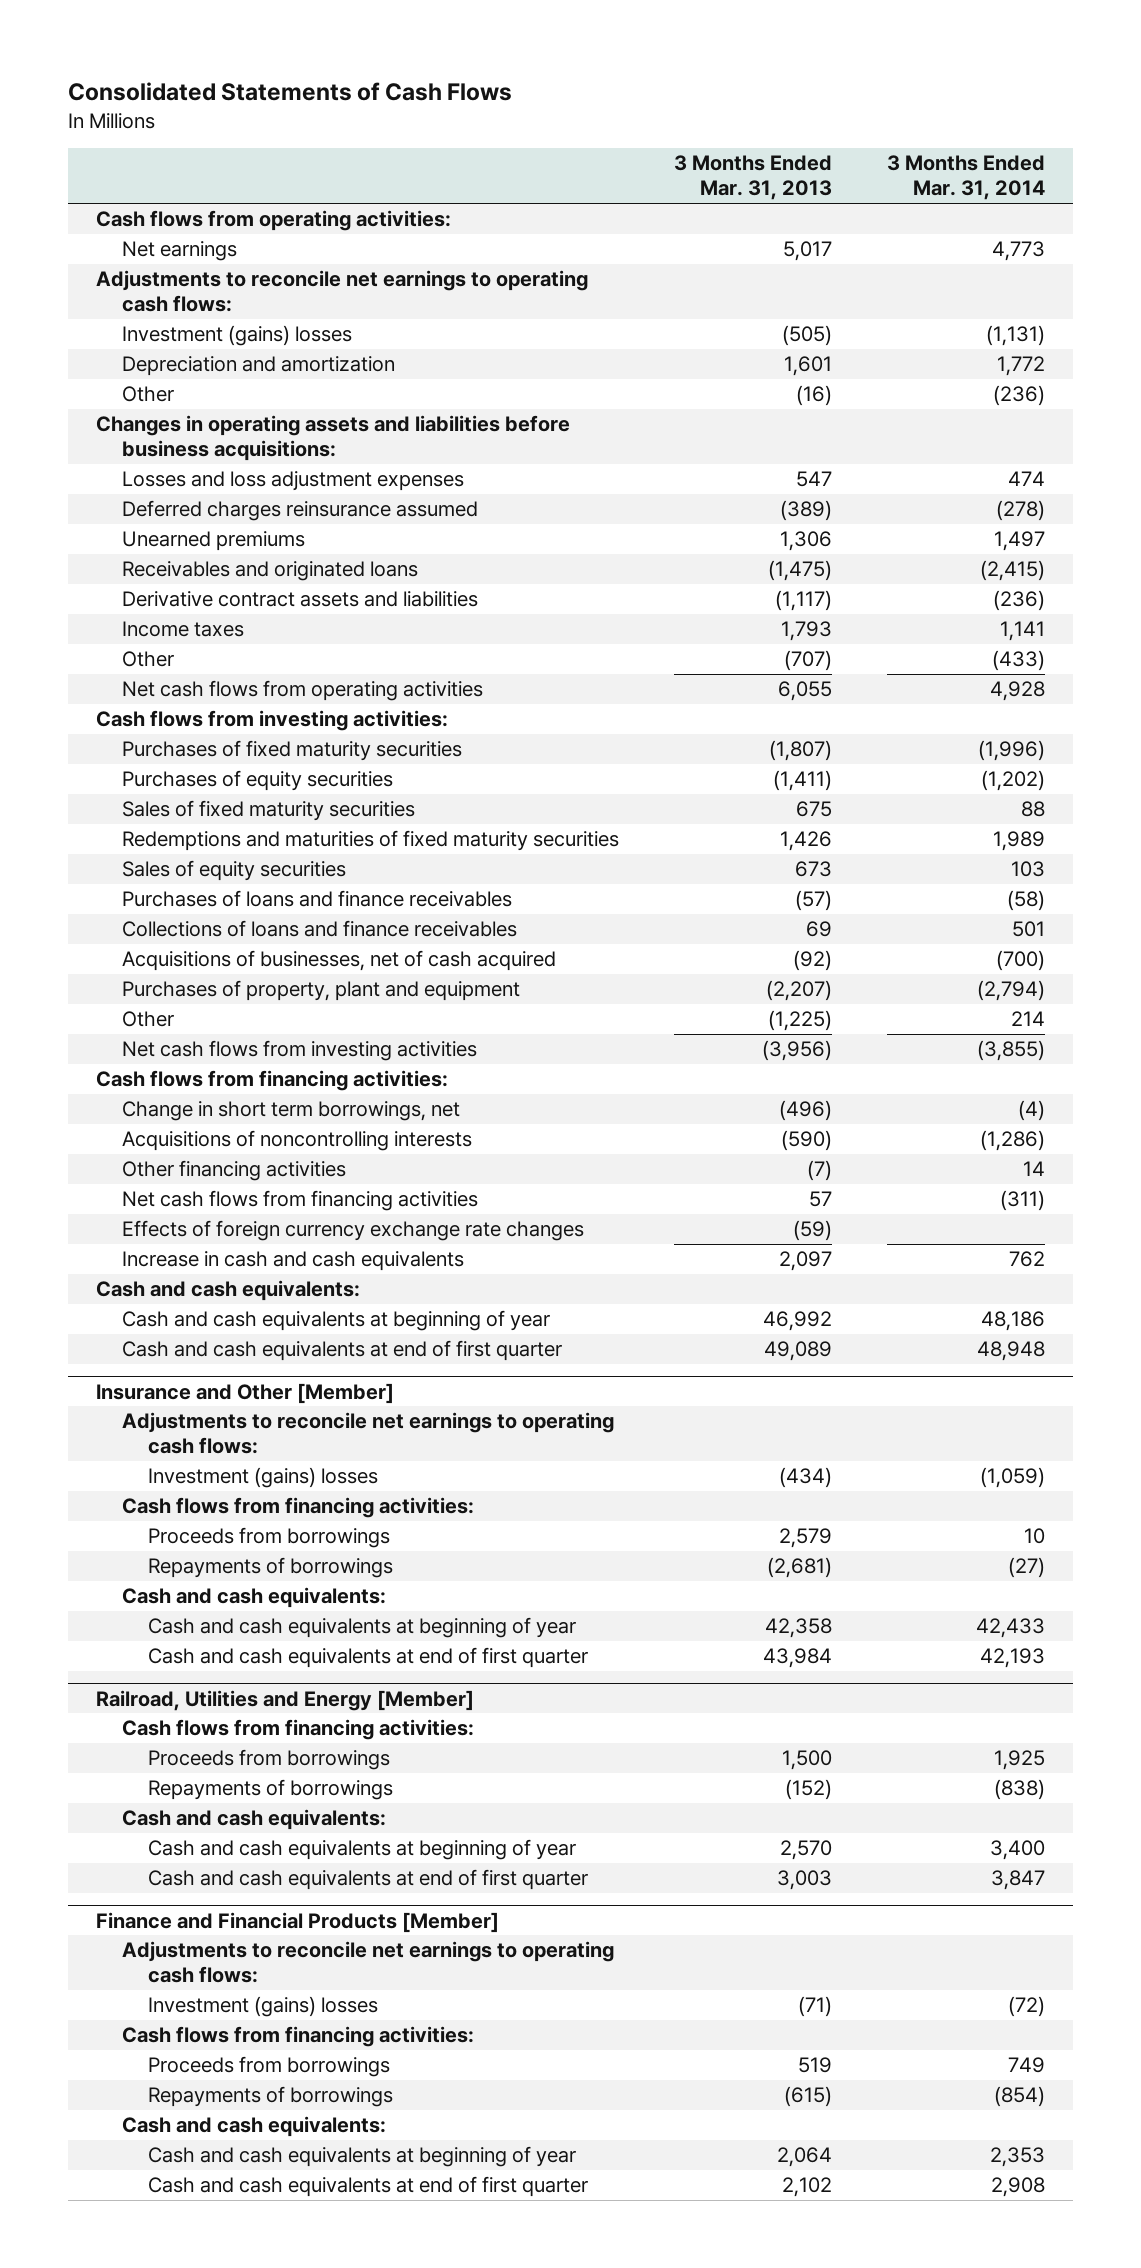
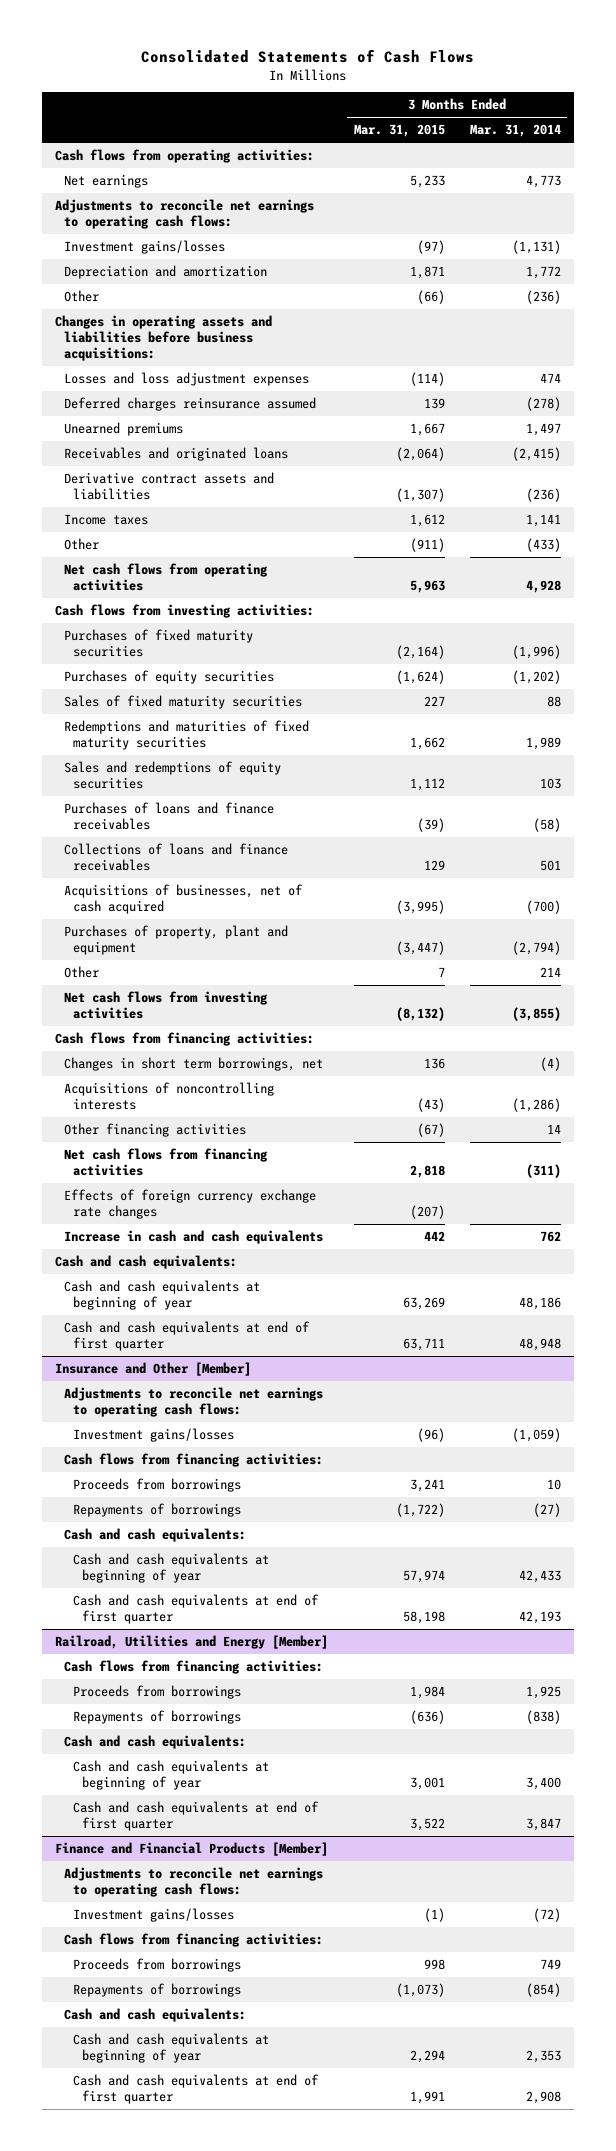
- | 3 Months Ended Mar. 31, 2013 | 3 Months Ended Mar. 31, 2014
+ | 3 Months Ended Mar. 31, 2015 | 3 Months Ended Mar. 31, 2014
- Investment (gains) losses | (505) | (1,131)
+ Investment gains/losses | (97) | (1,131)
- Sales of equity securities | 673 | 103
+ Sales and redemptions of equity securities | 1,112 | 103
- Change in short term borrowings, net | (496) | (4)
+ Changes in short term borrowings, net | 136 | (4)
@ Insurance and Other [Member]
- Investment (gains) losses | (434) | (1,059)
+ Investment gains/losses | (96) | (1,059)
@ Finance and Financial Products [Member]
- Investment (gains) losses | (71) | (72)
+ Investment gains/losses | (1) | (72)

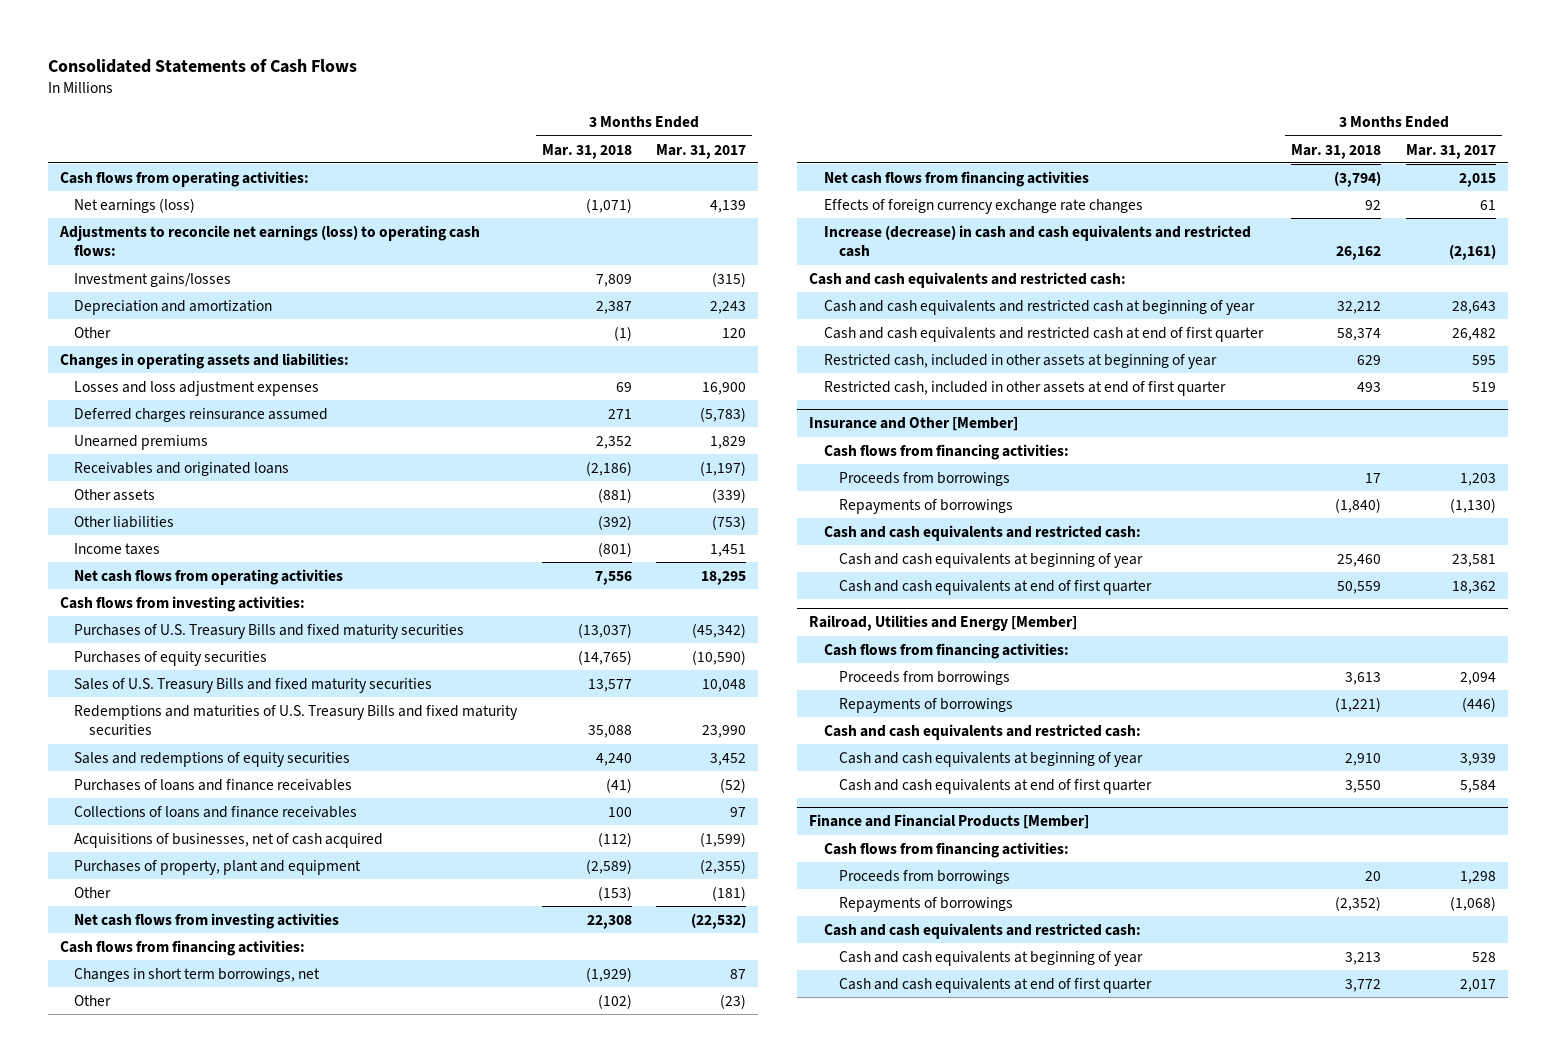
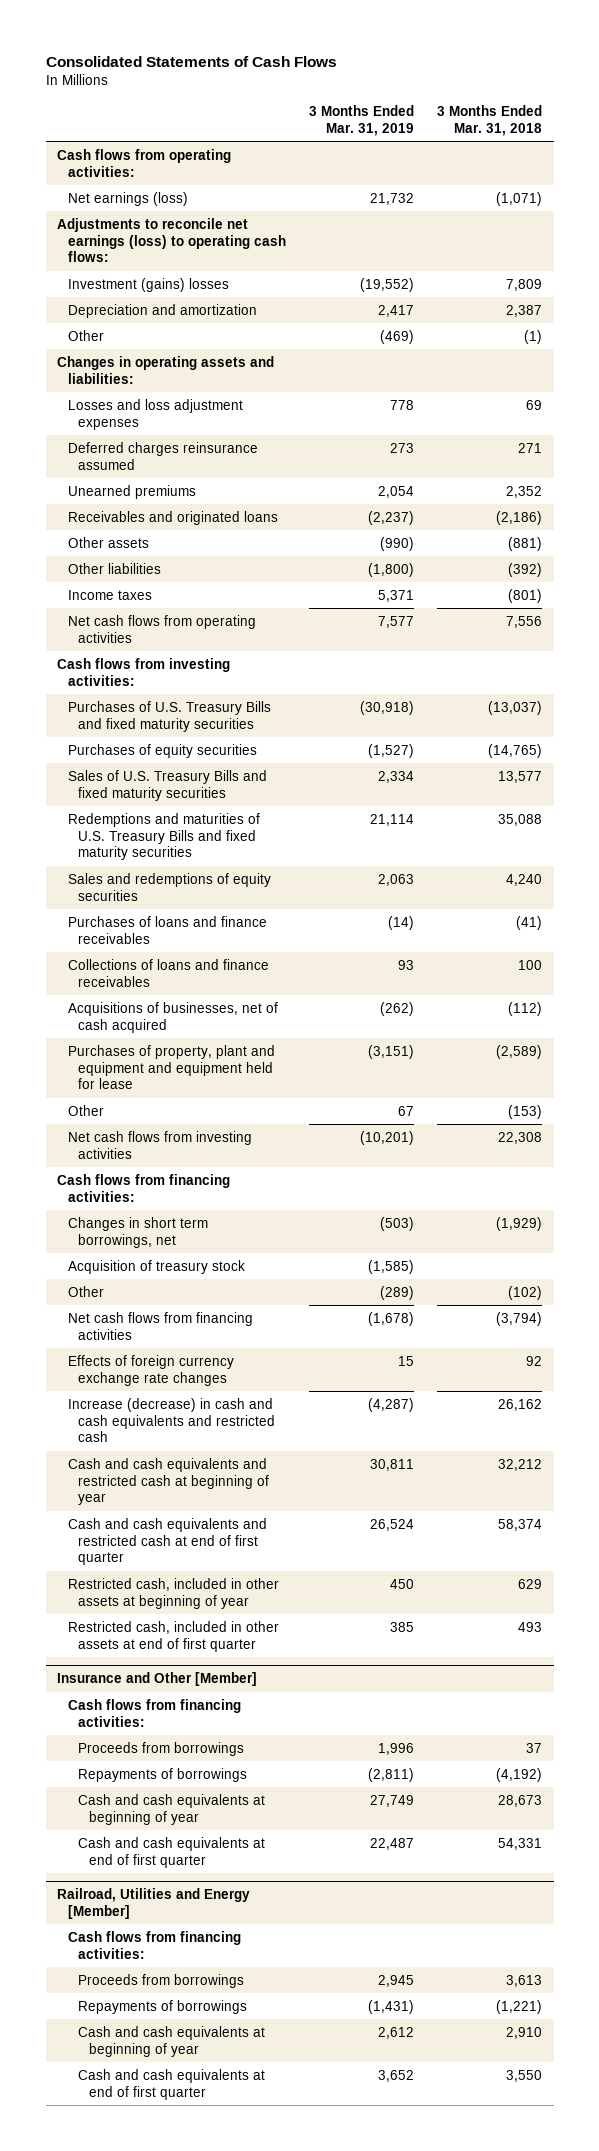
- | 3 Months Ended Mar. 31, 2018 | 3 Months Ended Mar. 31, 2017
+ | 3 Months Ended Mar. 31, 2019 | 3 Months Ended Mar. 31, 2018
- Investment gains/losses | 7,809 | (315)
+ Investment (gains) losses | (19,552) | 7,809
- Purchases of property, plant and equipment | (2,589) | (2,355)
+ Purchases of property, plant and equipment and equipment held for lease | (3,151) | (2,589)
+ Acquisition of treasury stock | (1,585) |
- Cash and cash equivalents and restricted cash:
@ Insurance and Other [Member]
- Proceeds from borrowings | 17 | 1,203
- Repayments of borrowings | (1,840) | (1,130)
- Cash and cash equivalents and restricted cash:
- Cash and cash equivalents at beginning of year | 25,460 | 23,581
- Cash and cash equivalents at end of first quarter | 50,559 | 18,362
+ Proceeds from borrowings | 1,996 | 37
+ Repayments of borrowings | (2,811) | (4,192)
+ Cash and cash equivalents at beginning of year | 27,749 | 28,673
+ Cash and cash equivalents at end of first quarter | 22,487 | 54,331
@ Railroad, Utilities and Energy [Member]
- Cash and cash equivalents and restricted cash:
- Finance and Financial Products [Member]
- Cash flows from financing activities:
- Proceeds from borrowings | 20 | 1,298
- Repayments of borrowings | (2,352) | (1,068)
- Cash and cash equivalents and restricted cash:
- Cash and cash equivalents at beginning of year | 3,213 | 528
- Cash and cash equivalents at end of first quarter | 3,772 | 2,017

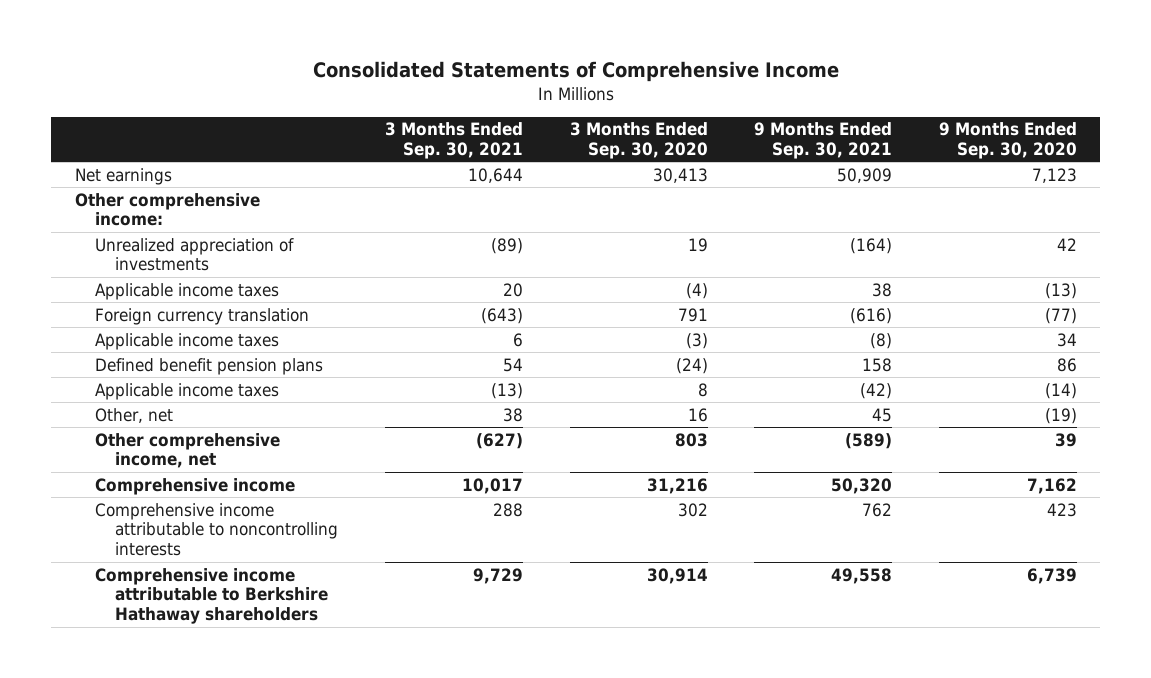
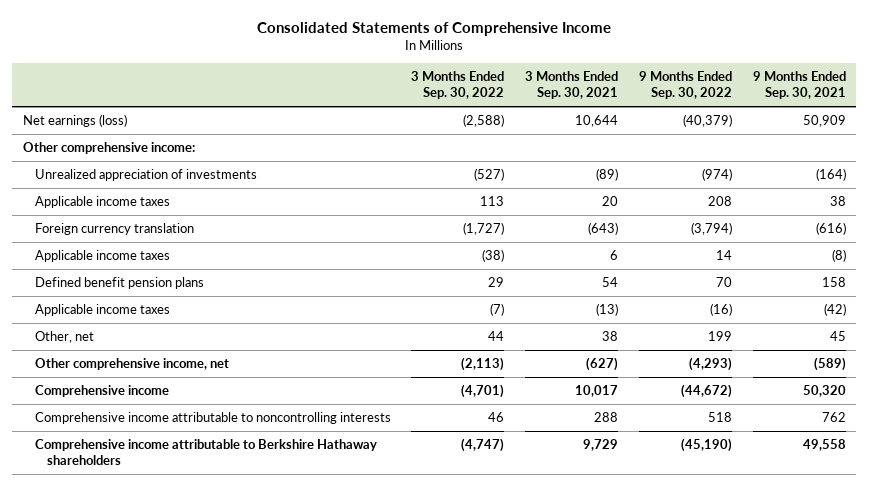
- | 3 Months Ended Sep. 30, 2021 | 3 Months Ended Sep. 30, 2020 | 9 Months Ended Sep. 30, 2021 | 9 Months Ended Sep. 30, 2020
+ | 3 Months Ended Sep. 30, 2022 | 3 Months Ended Sep. 30, 2021 | 9 Months Ended Sep. 30, 2022 | 9 Months Ended Sep. 30, 2021
- Net earnings | 10,644 | 30,413 | 50,909 | 7,123
+ Net earnings (loss) | (2,588) | 10,644 | (40,379) | 50,909

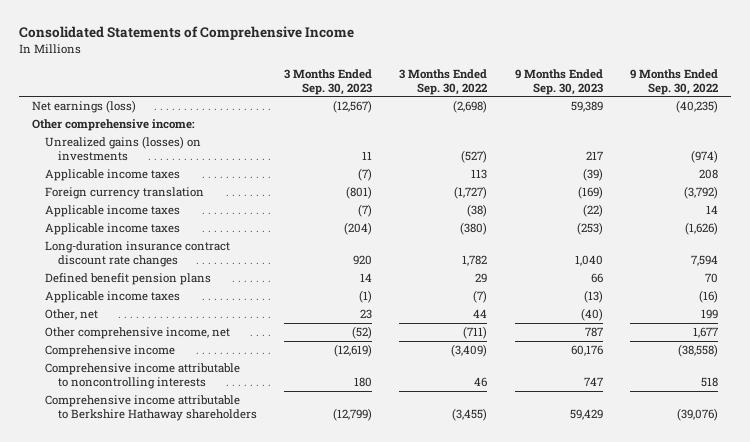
- | 3 Months Ended Sep. 30, 2022 | 3 Months Ended Sep. 30, 2021 | 9 Months Ended Sep. 30, 2022 | 9 Months Ended Sep. 30, 2021
+ | 3 Months Ended Sep. 30, 2023 | 3 Months Ended Sep. 30, 2022 | 9 Months Ended Sep. 30, 2023 | 9 Months Ended Sep. 30, 2022
- Net earnings (loss) | (2,588) | 10,644 | (40,379) | 50,909
+ Net earnings (loss) | (12,567) | (2,698) | 59,389 | (40,235)
- Unrealized appreciation of investments | (527) | (89) | (974) | (164)
+ Unrealized gains (losses) on investments | 11 | (527) | 217 | (974)
- Foreign currency translation | (1,727) | (643) | (3,794) | (616)
+ Foreign currency translation | (801) | (1,727) | (169) | (3,792)
+ Applicable income taxes | (204) | (380) | (253) | (1,626)
+ Long-duration insurance contract discount rate changes | 920 | 1,782 | 1,040 | 7,594
- Other comprehensive income, net | (2,113) | (627) | (4,293) | (589)
- Comprehensive income | (4,701) | 10,017 | (44,672) | 50,320
+ Other comprehensive income, net | (52) | (711) | 787 | 1,677
+ Comprehensive income | (12,619) | (3,409) | 60,176 | (38,558)
- Comprehensive income attributable to Berkshire Hathaway shareholders | (4,747) | 9,729 | (45,190) | 49,558
+ Comprehensive income attributable to Berkshire Hathaway shareholders | (12,799) | (3,455) | 59,429 | (39,076)

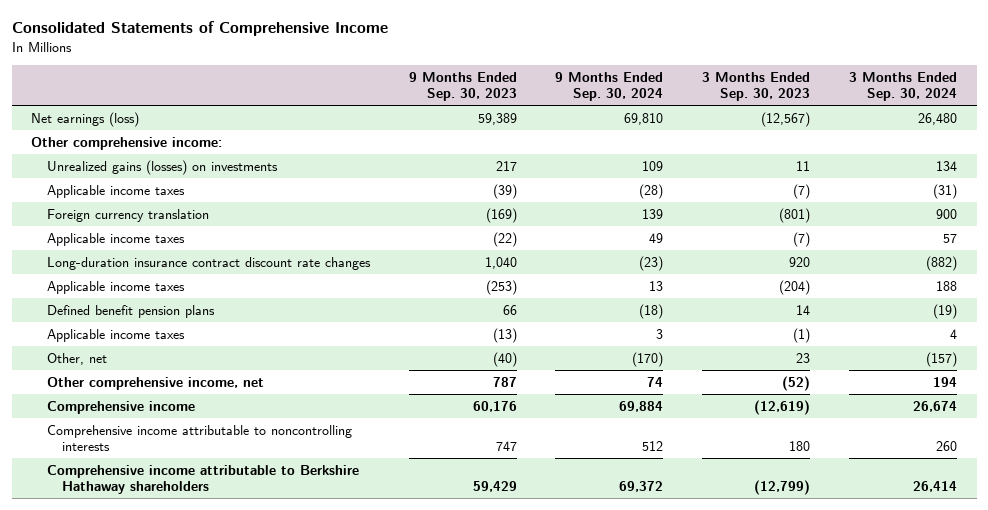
- | 3 Months Ended Sep. 30, 2023 | 3 Months Ended Sep. 30, 2022 | 9 Months Ended Sep. 30, 2023 | 9 Months Ended Sep. 30, 2022
+ | 9 Months Ended Sep. 30, 2023 | 9 Months Ended Sep. 30, 2024 | 3 Months Ended Sep. 30, 2023 | 3 Months Ended Sep. 30, 2024
moved down: Applicable income taxes | (253) | 13 | (204) | 188

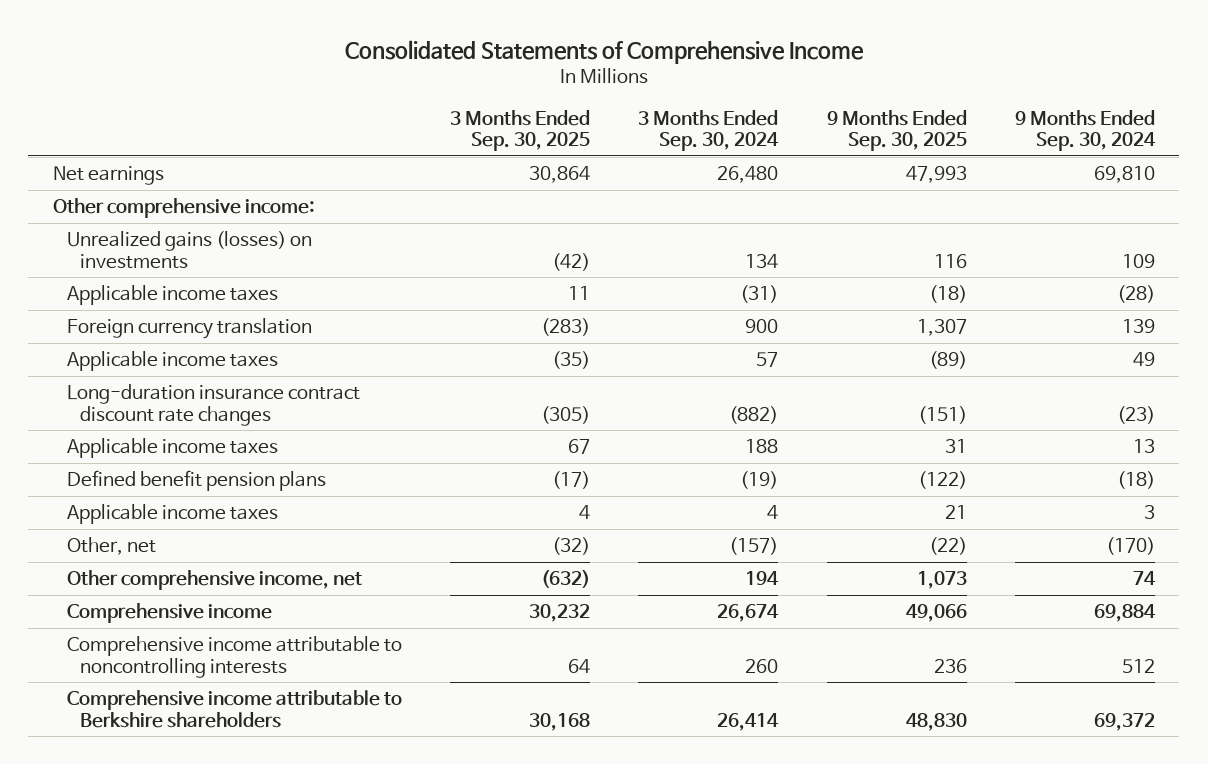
- | 9 Months Ended Sep. 30, 2023 | 9 Months Ended Sep. 30, 2024 | 3 Months Ended Sep. 30, 2023 | 3 Months Ended Sep. 30, 2024
+ | 3 Months Ended Sep. 30, 2025 | 3 Months Ended Sep. 30, 2024 | 9 Months Ended Sep. 30, 2025 | 9 Months Ended Sep. 30, 2024
- Net earnings (loss) | 59,389 | 69,810 | (12,567) | 26,480
+ Net earnings | 30,864 | 26,480 | 47,993 | 69,810
- Comprehensive income attributable to Berkshire Hathaway shareholders | 59,429 | 69,372 | (12,799) | 26,414
+ Comprehensive income attributable to Berkshire shareholders | 30,168 | 26,414 | 48,830 | 69,372

